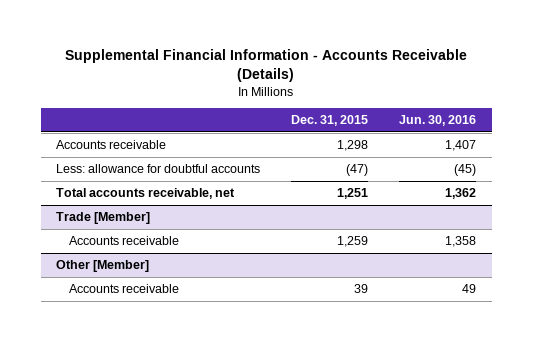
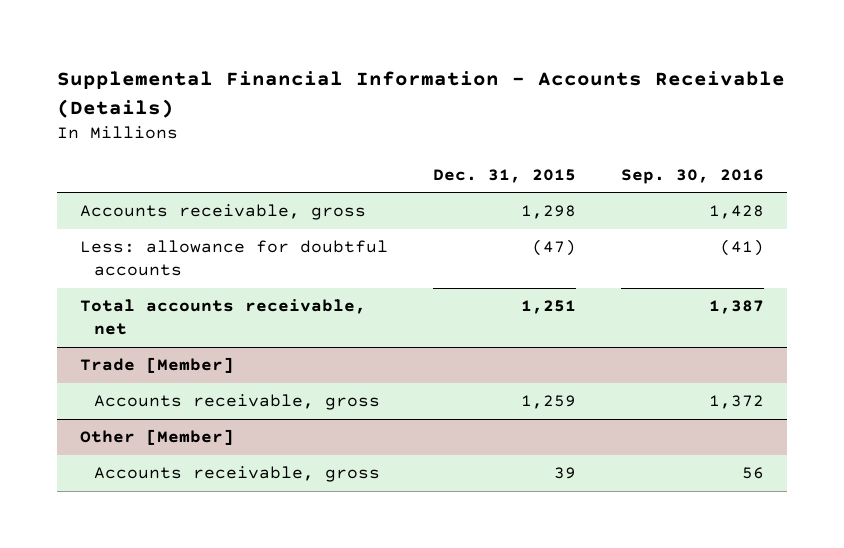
- | Dec. 31, 2015 | Jun. 30, 2016
+ | Dec. 31, 2015 | Sep. 30, 2016
- Accounts receivable | 1,298 | 1,407
+ Accounts receivable, gross | 1,298 | 1,428
@ Trade [Member]
- Accounts receivable | 1,259 | 1,358
+ Accounts receivable, gross | 1,259 | 1,372
@ Other [Member]
- Accounts receivable | 39 | 49
+ Accounts receivable, gross | 39 | 56

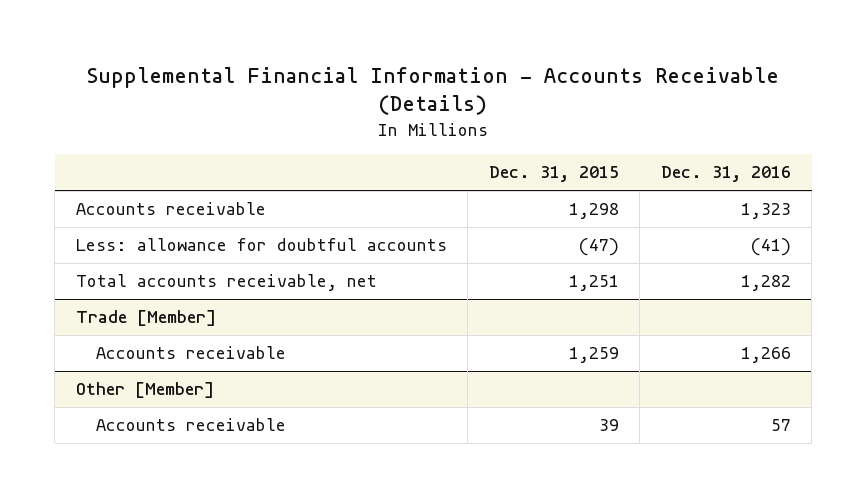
- | Dec. 31, 2015 | Sep. 30, 2016
+ | Dec. 31, 2015 | Dec. 31, 2016
- Accounts receivable, gross | 1,298 | 1,428
+ Accounts receivable | 1,298 | 1,323
@ Trade [Member]
- Accounts receivable, gross | 1,259 | 1,372
+ Accounts receivable | 1,259 | 1,266
@ Other [Member]
- Accounts receivable, gross | 39 | 56
+ Accounts receivable | 39 | 57

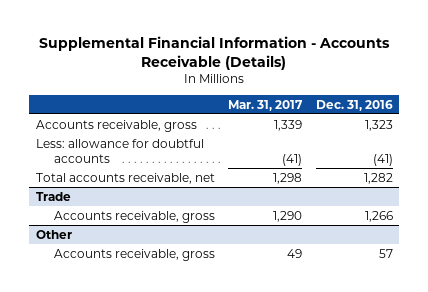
- | Dec. 31, 2015 | Dec. 31, 2016
+ | Mar. 31, 2017 | Dec. 31, 2016
- Accounts receivable | 1,298 | 1,323
+ Accounts receivable, gross | 1,339 | 1,323
- Trade [Member]
- Accounts receivable | 1,259 | 1,266
- Other [Member]
- Accounts receivable | 39 | 57
+ Trade
+ Accounts receivable, gross | 1,290 | 1,266
+ Other
+ Accounts receivable, gross | 49 | 57

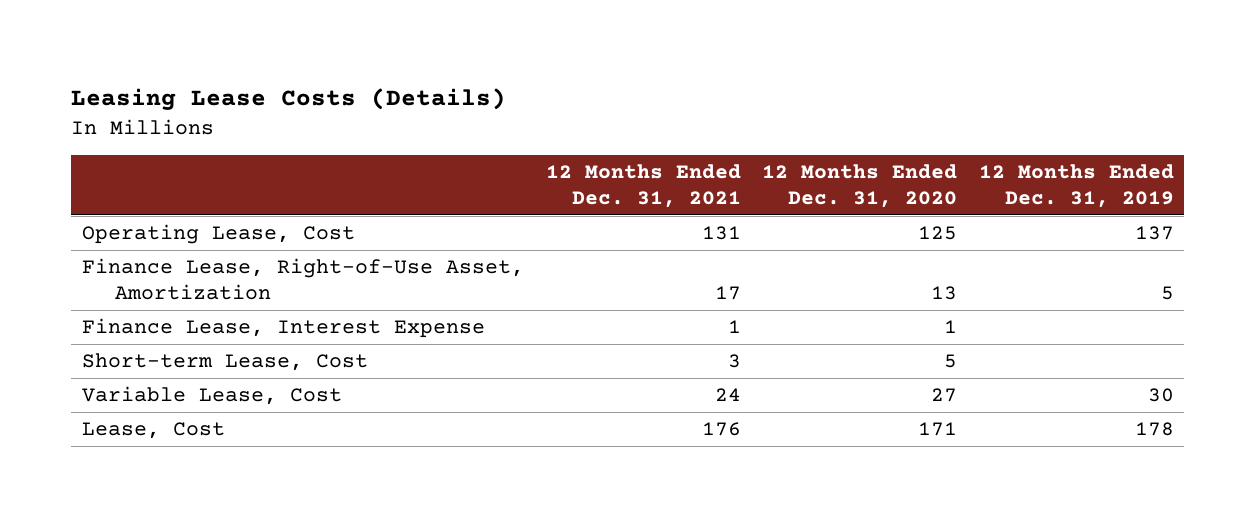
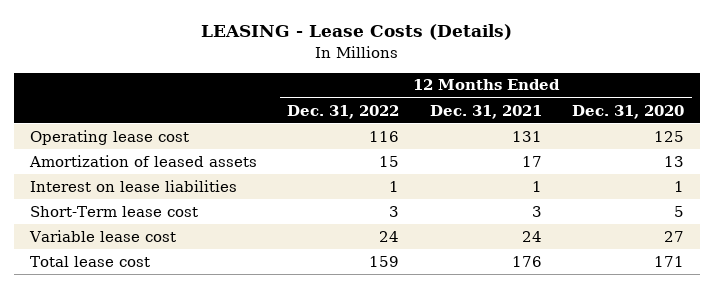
- Leasing Lease Costs (Details)
+ LEASING - Lease Costs (Details)
- | 12 Months Ended Dec. 31, 2021 | 12 Months Ended Dec. 31, 2020 | 12 Months Ended Dec. 31, 2019
+ | 12 Months Ended Dec. 31, 2022 | 12 Months Ended Dec. 31, 2021 | 12 Months Ended Dec. 31, 2020
- Operating Lease, Cost | 131 | 125 | 137
- Finance Lease, Right-of-Use Asset, Amortization | 17 | 13 | 5
- Finance Lease, Interest Expense | 1 | 1 |
- Short-term Lease, Cost | 3 | 5 |
- Variable Lease, Cost | 24 | 27 | 30
- Lease, Cost | 176 | 171 | 178
+ Operating lease cost | 116 | 131 | 125
+ Amortization of leased assets | 15 | 17 | 13
+ Interest on lease liabilities | 1 | 1 | 1
+ Short-Term lease cost | 3 | 3 | 5
+ Variable lease cost | 24 | 24 | 27
+ Total lease cost | 159 | 176 | 171

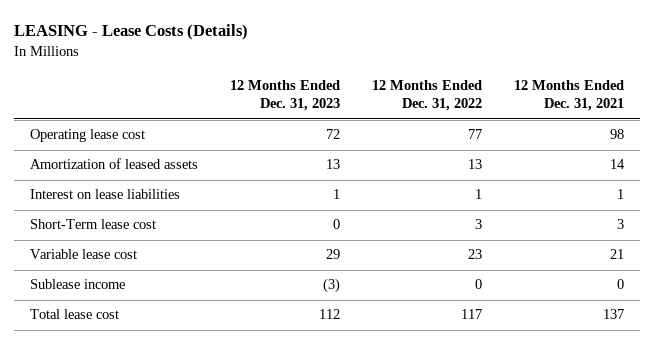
- | 12 Months Ended Dec. 31, 2022 | 12 Months Ended Dec. 31, 2021 | 12 Months Ended Dec. 31, 2020
+ | 12 Months Ended Dec. 31, 2023 | 12 Months Ended Dec. 31, 2022 | 12 Months Ended Dec. 31, 2021
- Operating lease cost | 116 | 131 | 125
- Amortization of leased assets | 15 | 17 | 13
+ Operating lease cost | 72 | 77 | 98
+ Amortization of leased assets | 13 | 13 | 14
- Variable lease cost | 24 | 24 | 27
- Total lease cost | 159 | 176 | 171
+ Variable lease cost | 29 | 23 | 21
+ Sublease income | (3) | 0 | 0
+ Total lease cost | 112 | 117 | 137

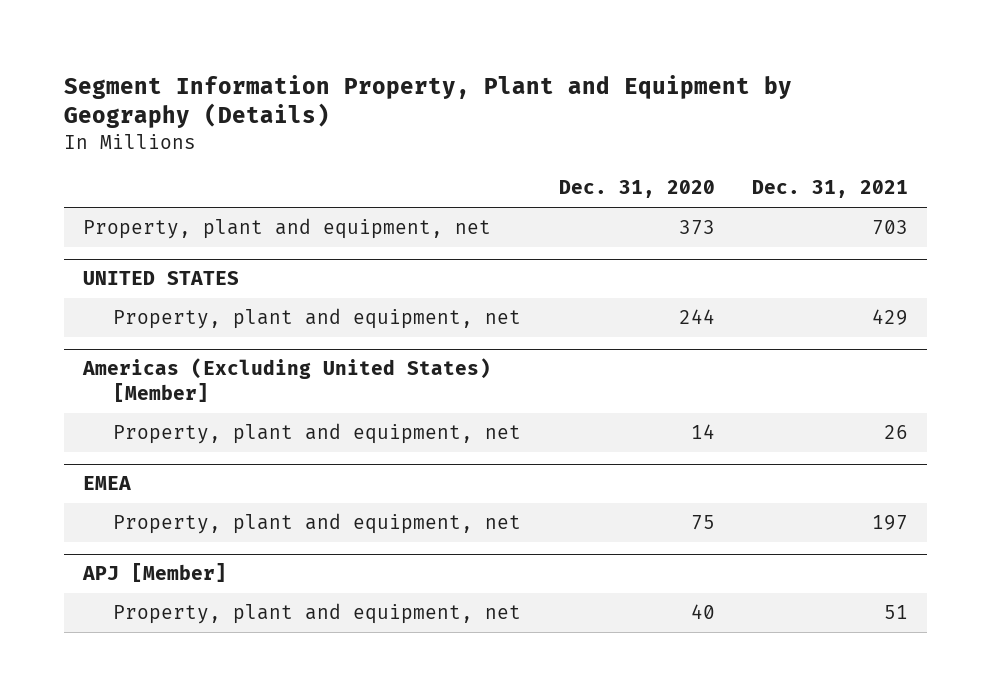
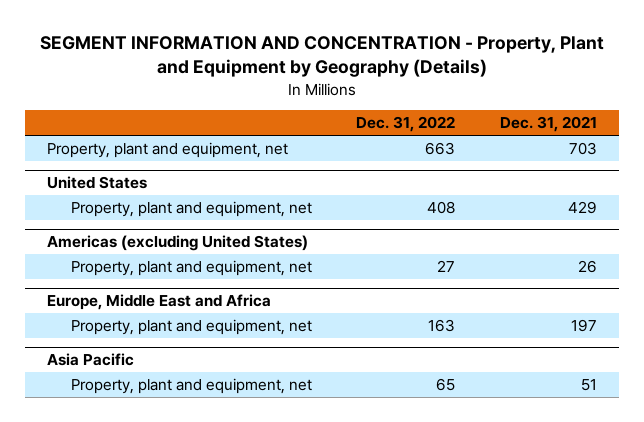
- Segment Information Property, Plant and Equipment by Geography (Details)
+ SEGMENT INFORMATION AND CONCENTRATION - Property, Plant and Equipment by Geography (Details)
- | Dec. 31, 2020 | Dec. 31, 2021
+ | Dec. 31, 2022 | Dec. 31, 2021
- UNITED STATES
+ United States
- Americas (Excluding United States) [Member]
+ Americas (excluding United States)
- EMEA
+ Europe, Middle East and Africa
- APJ [Member]
+ Asia Pacific

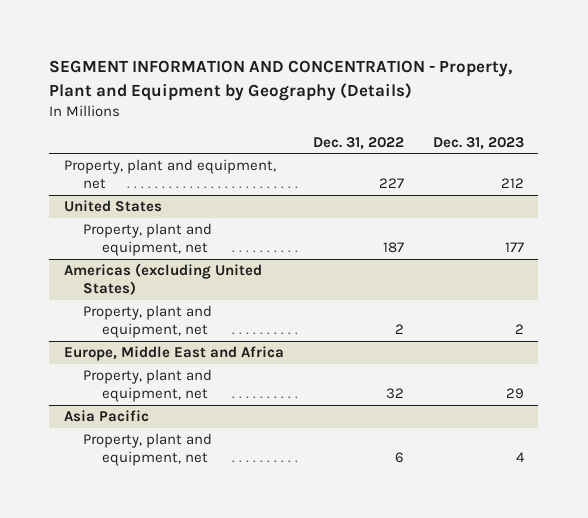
- | Dec. 31, 2022 | Dec. 31, 2021
+ | Dec. 31, 2022 | Dec. 31, 2023
- Property, plant and equipment, net | 663 | 703
+ Property, plant and equipment, net | 227 | 212
@ United States
- Property, plant and equipment, net | 408 | 429
+ Property, plant and equipment, net | 187 | 177
@ Americas (excluding United States)
- Property, plant and equipment, net | 27 | 26
+ Property, plant and equipment, net | 2 | 2
@ Europe, Middle East and Africa
- Property, plant and equipment, net | 163 | 197
+ Property, plant and equipment, net | 32 | 29
@ Asia Pacific
- Property, plant and equipment, net | 65 | 51
+ Property, plant and equipment, net | 6 | 4

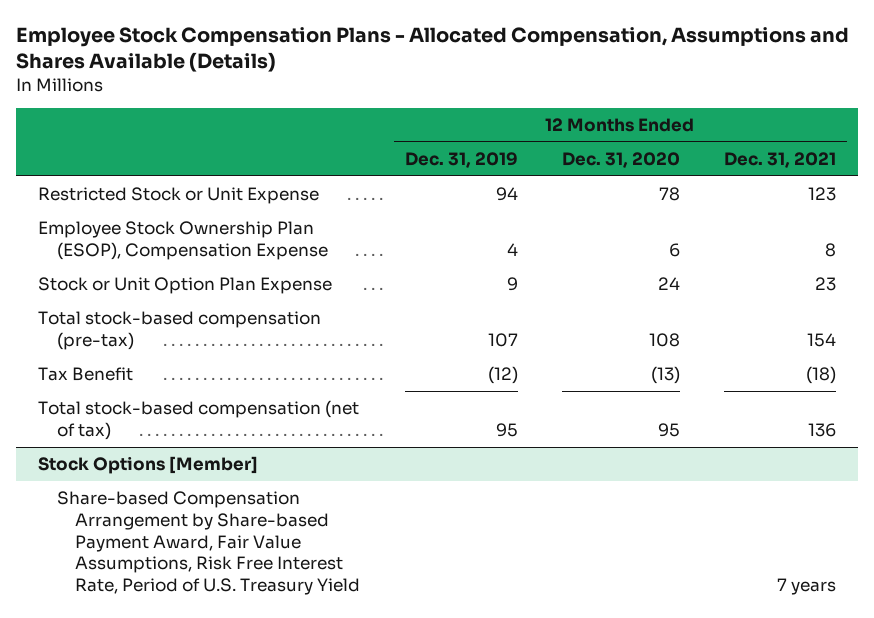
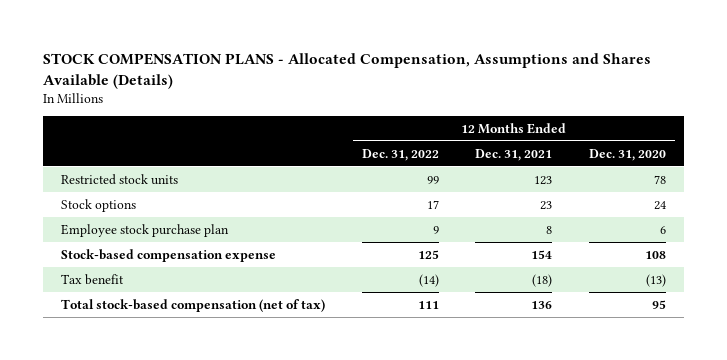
- Employee Stock Compensation Plans - Allocated Compensation, Assumptions and Shares Available (Details)
+ STOCK COMPENSATION PLANS - Allocated Compensation, Assumptions and Shares Available (Details)
- | 12 Months Ended Dec. 31, 2019 | 12 Months Ended Dec. 31, 2020 | 12 Months Ended Dec. 31, 2021
+ | 12 Months Ended Dec. 31, 2022 | 12 Months Ended Dec. 31, 2021 | 12 Months Ended Dec. 31, 2020
- Restricted Stock or Unit Expense | 94 | 78 | 123
- Employee Stock Ownership Plan (ESOP), Compensation Expense | 4 | 6 | 8
- Stock or Unit Option Plan Expense | 9 | 24 | 23
- Total stock-based compensation (pre-tax) | 107 | 108 | 154
- Tax Benefit | (12) | (13) | (18)
+ Restricted stock units | 99 | 123 | 78
+ Stock options | 17 | 23 | 24
+ Employee stock purchase plan | 9 | 8 | 6
+ Stock-based compensation expense | 125 | 154 | 108
+ Tax benefit | (14) | (18) | (13)
- Stock Options [Member]
- Share-based Compensation Arrangement by Share-based Payment Award, Fair Value Assumptions, Risk Free Interest Rate, Period of U.S. Treasury Yield | | | 7 years

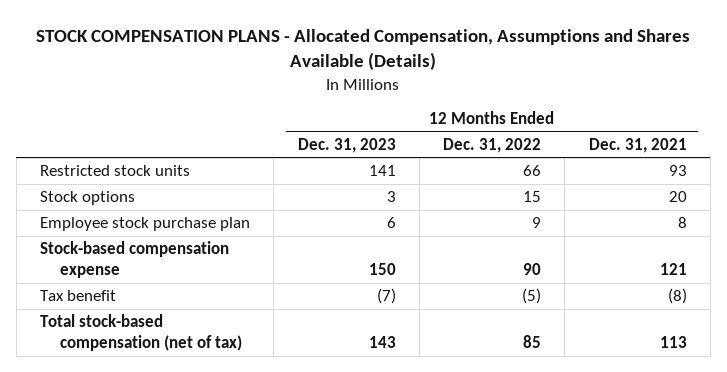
- | 12 Months Ended Dec. 31, 2022 | 12 Months Ended Dec. 31, 2021 | 12 Months Ended Dec. 31, 2020
+ | 12 Months Ended Dec. 31, 2023 | 12 Months Ended Dec. 31, 2022 | 12 Months Ended Dec. 31, 2021
- Restricted stock units | 99 | 123 | 78
- Stock options | 17 | 23 | 24
+ Restricted stock units | 141 | 66 | 93
+ Stock options | 3 | 15 | 20
- Stock-based compensation expense | 125 | 154 | 108
- Tax benefit | (14) | (18) | (13)
- Total stock-based compensation (net of tax) | 111 | 136 | 95
+ Stock-based compensation expense | 150 | 90 | 121
+ Tax benefit | (7) | (5) | (8)
+ Total stock-based compensation (net of tax) | 143 | 85 | 113

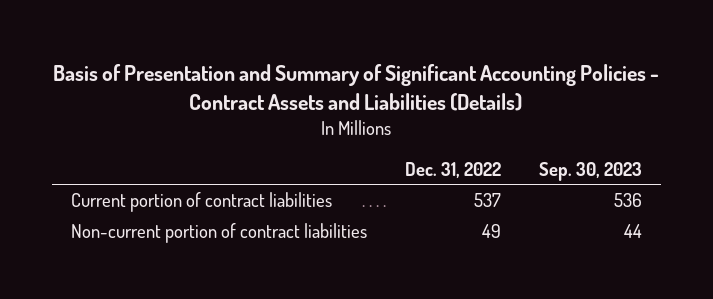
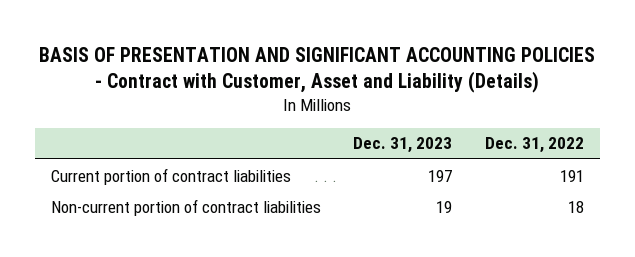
- Basis of Presentation and Summary of Significant Accounting Policies - Contract Assets and Liabilities (Details)
+ BASIS OF PRESENTATION AND SIGNIFICANT ACCOUNTING POLICIES - Contract with Customer, Asset and Liability (Details)
- | Dec. 31, 2022 | Sep. 30, 2023
+ | Dec. 31, 2023 | Dec. 31, 2022
- Current portion of contract liabilities | 537 | 536
- Non-current portion of contract liabilities | 49 | 44
+ Current portion of contract liabilities | 197 | 191
+ Non-current portion of contract liabilities | 19 | 18

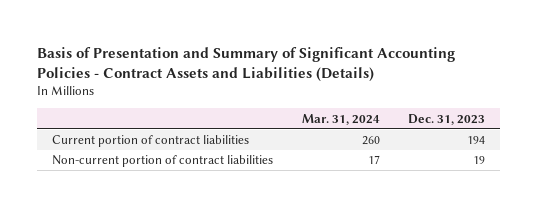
- BASIS OF PRESENTATION AND SIGNIFICANT ACCOUNTING POLICIES - Contract with Customer, Asset and Liability (Details)
+ Basis of Presentation and Summary of Significant Accounting Policies - Contract Assets and Liabilities (Details)
- | Dec. 31, 2023 | Dec. 31, 2022
+ | Mar. 31, 2024 | Dec. 31, 2023
- Current portion of contract liabilities | 197 | 191
+ Current portion of contract liabilities | 260 | 194

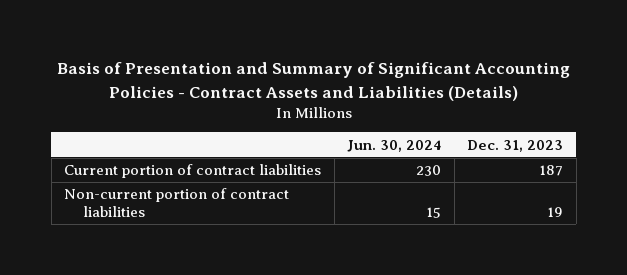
- | Mar. 31, 2024 | Dec. 31, 2023
+ | Jun. 30, 2024 | Dec. 31, 2023
- Current portion of contract liabilities | 260 | 194
+ Current portion of contract liabilities | 230 | 187

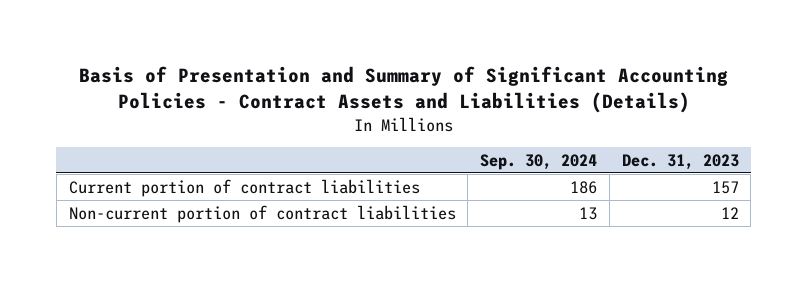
- | Jun. 30, 2024 | Dec. 31, 2023
+ | Sep. 30, 2024 | Dec. 31, 2023
- Current portion of contract liabilities | 230 | 187
- Non-current portion of contract liabilities | 15 | 19
+ Current portion of contract liabilities | 186 | 157
+ Non-current portion of contract liabilities | 13 | 12

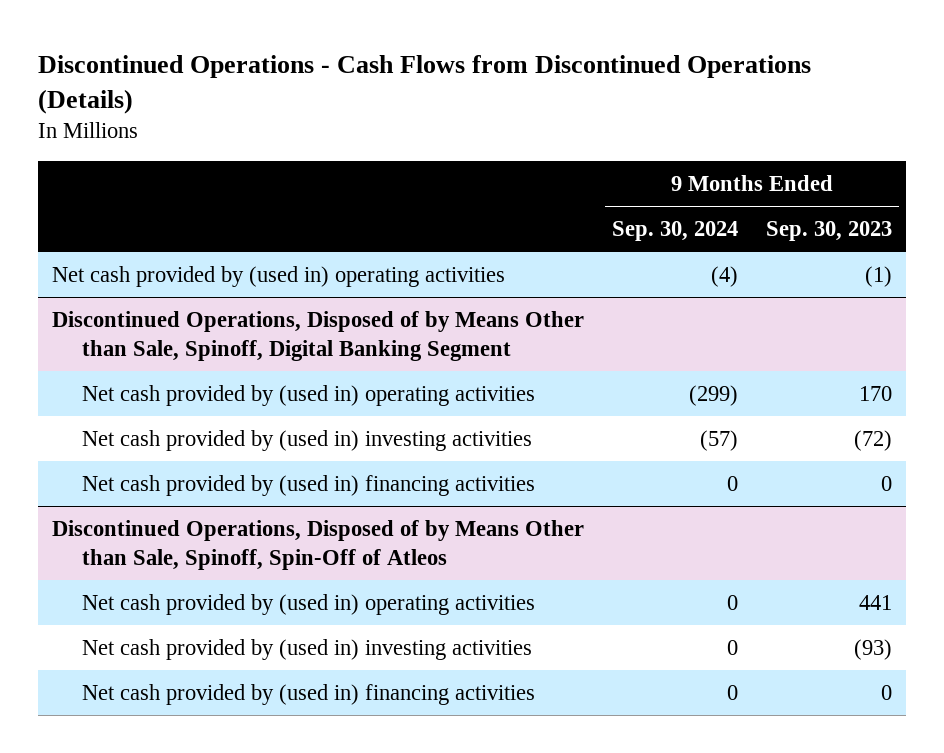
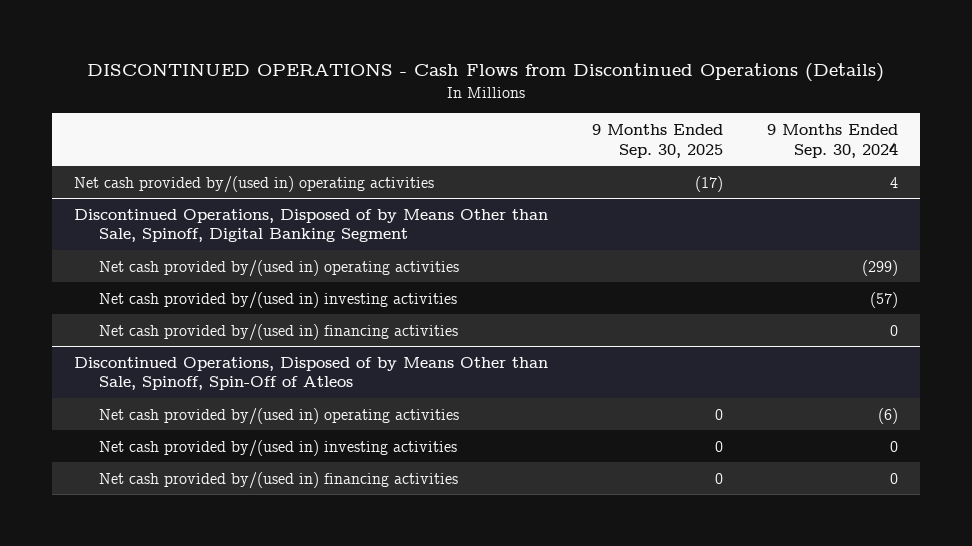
- Discontinued Operations - Cash Flows from Discontinued Operations (Details)
+ DISCONTINUED OPERATIONS - Cash Flows from Discontinued Operations (Details)
- | 9 Months Ended Sep. 30, 2024 | 9 Months Ended Sep. 30, 2023
+ | 9 Months Ended Sep. 30, 2025 | 9 Months Ended Sep. 30, 2024
- Net cash provided by (used in) operating activities | (4) | (1)
+ Net cash provided by/(used in) operating activities | (17) | 4
@ Discontinued Operations, Disposed of by Means Other than Sale, Spinoff, Digital Banking Segment
- Net cash provided by (used in) operating activities | (299) | 170
- Net cash provided by (used in) investing activities | (57) | (72)
- Net cash provided by (used in) financing activities | 0 | 0
+ Net cash provided by/(used in) operating activities | | (299)
+ Net cash provided by/(used in) investing activities | | (57)
+ Net cash provided by/(used in) financing activities | | 0
@ Discontinued Operations, Disposed of by Means Other than Sale, Spinoff, Spin-Off of Atleos
- Net cash provided by (used in) operating activities | 0 | 441
- Net cash provided by (used in) investing activities | 0 | (93)
- Net cash provided by (used in) financing activities | 0 | 0
+ Net cash provided by/(used in) operating activities | 0 | (6)
+ Net cash provided by/(used in) investing activities | 0 | 0
+ Net cash provided by/(used in) financing activities | 0 | 0

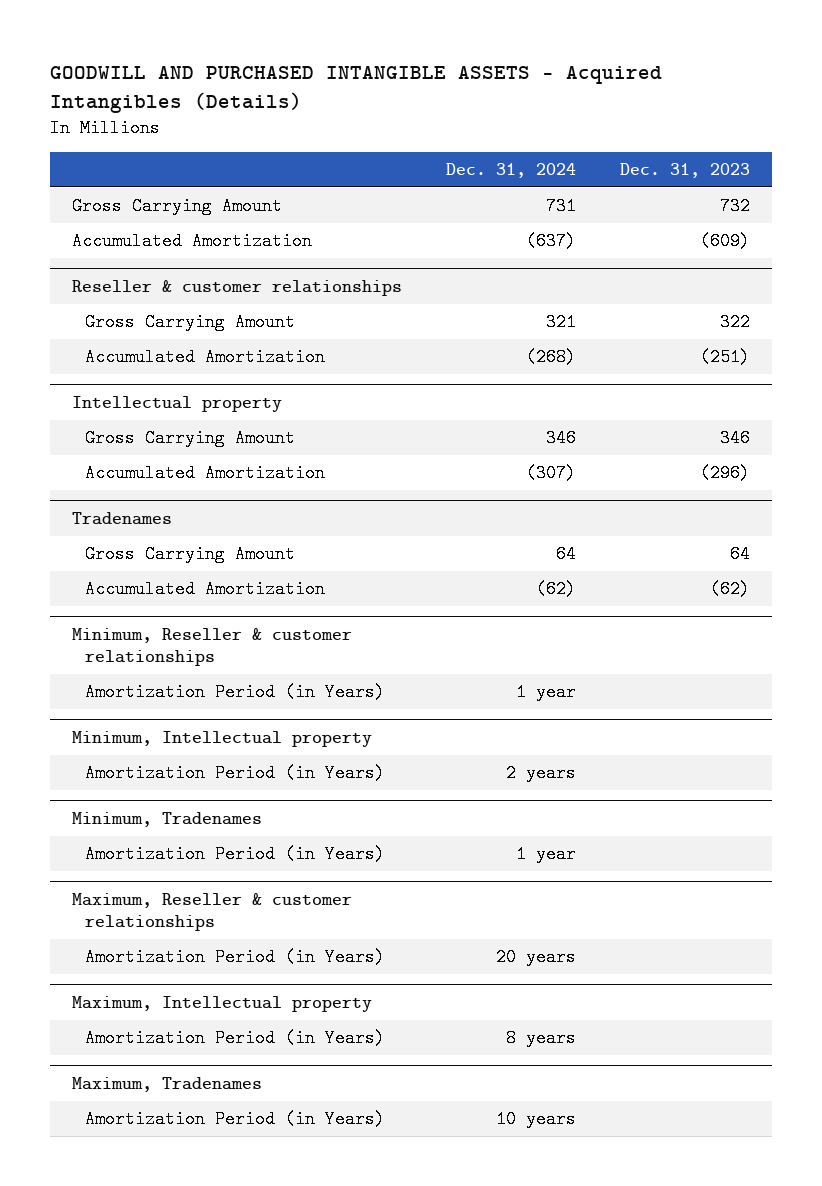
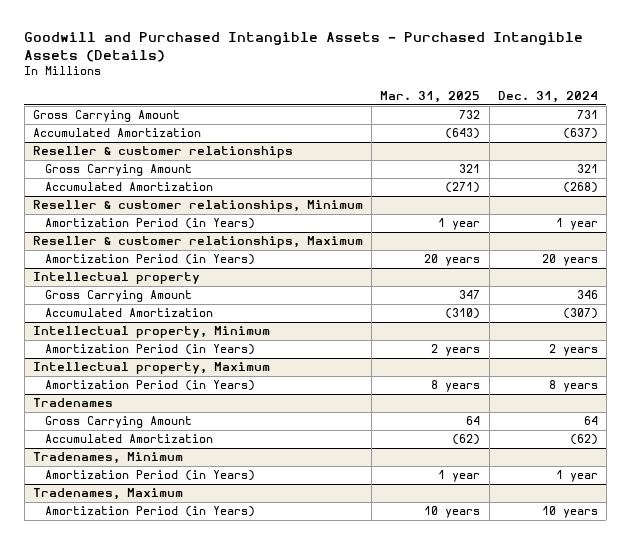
- GOODWILL AND PURCHASED INTANGIBLE ASSETS - Acquired Intangibles (Details)
+ Goodwill and Purchased Intangible Assets - Purchased Intangible Assets (Details)
- | Dec. 31, 2024 | Dec. 31, 2023
+ | Mar. 31, 2025 | Dec. 31, 2024
+ Reseller & customer relationships, Minimum
+ Amortization Period (in Years) | 1 year | 1 year
+ Reseller & customer relationships, Maximum
+ Amortization Period (in Years) | 20 years | 20 years
+ Intellectual property, Minimum
+ Amortization Period (in Years) | 2 years | 2 years
+ Intellectual property, Maximum
+ Amortization Period (in Years) | 8 years | 8 years
- Minimum, Reseller & customer relationships
- Amortization Period (in Years) | 1 year |
- Minimum, Intellectual property
- Amortization Period (in Years) | 2 years |
- Minimum, Tradenames
+ Tradenames, Minimum
- Maximum, Reseller & customer relationships
- Amortization Period (in Years) | 20 years |
- Maximum, Intellectual property
- Amortization Period (in Years) | 8 years |
- Maximum, Tradenames
+ Tradenames, Maximum

